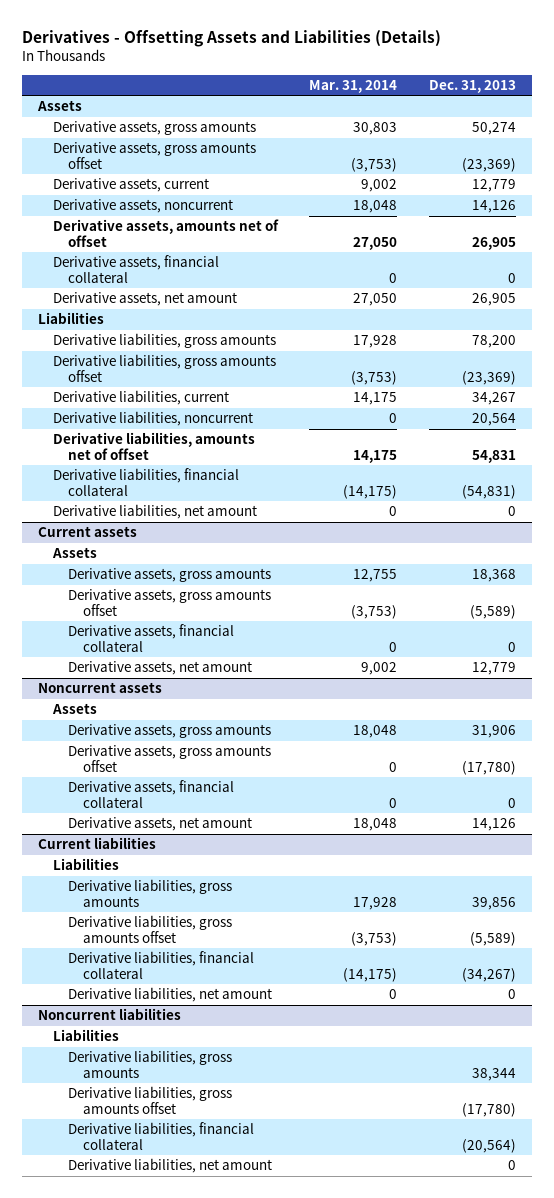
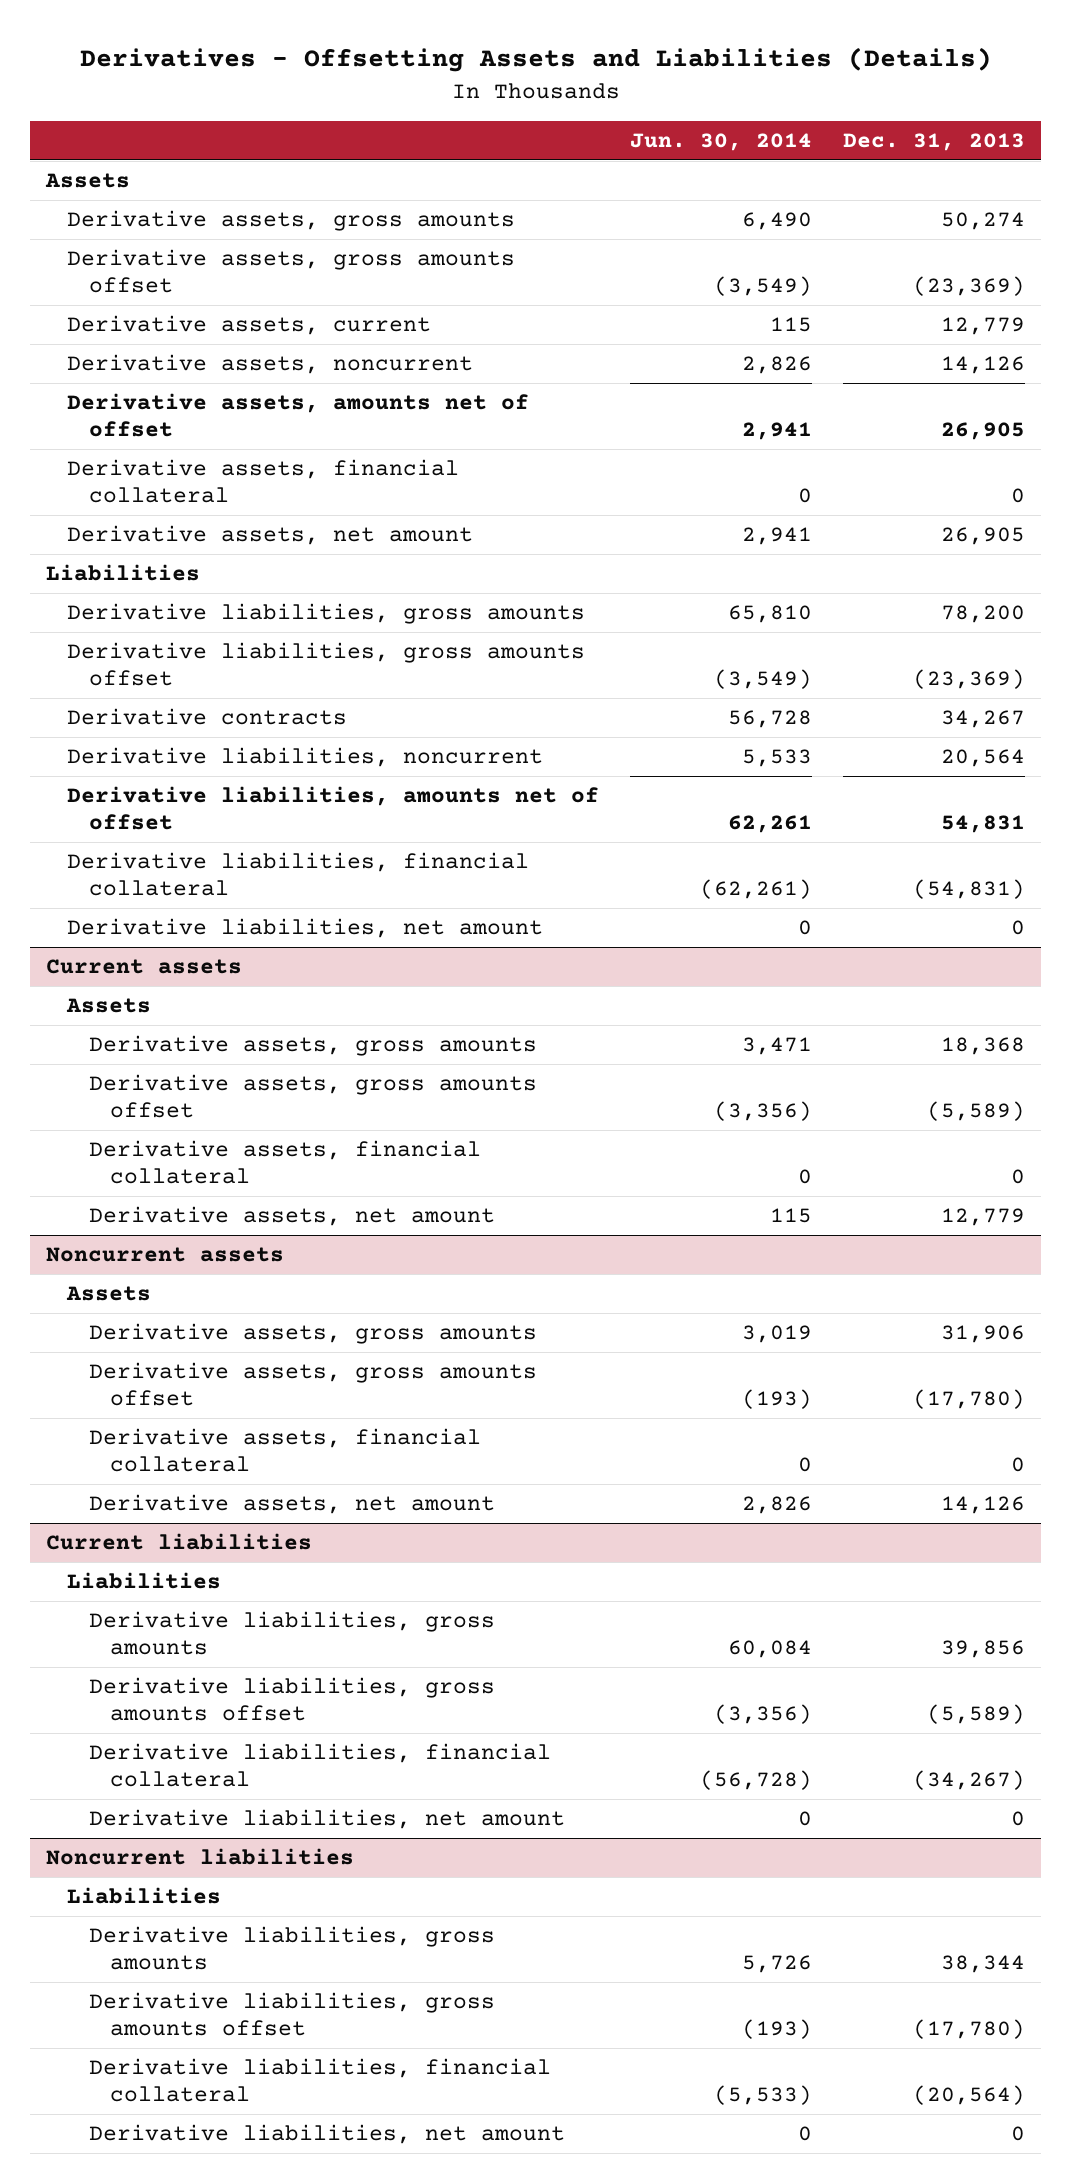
- | Mar. 31, 2014 | Dec. 31, 2013
+ | Jun. 30, 2014 | Dec. 31, 2013
- Derivative liabilities, current | 14,175 | 34,267
+ Derivative contracts | 56,728 | 34,267

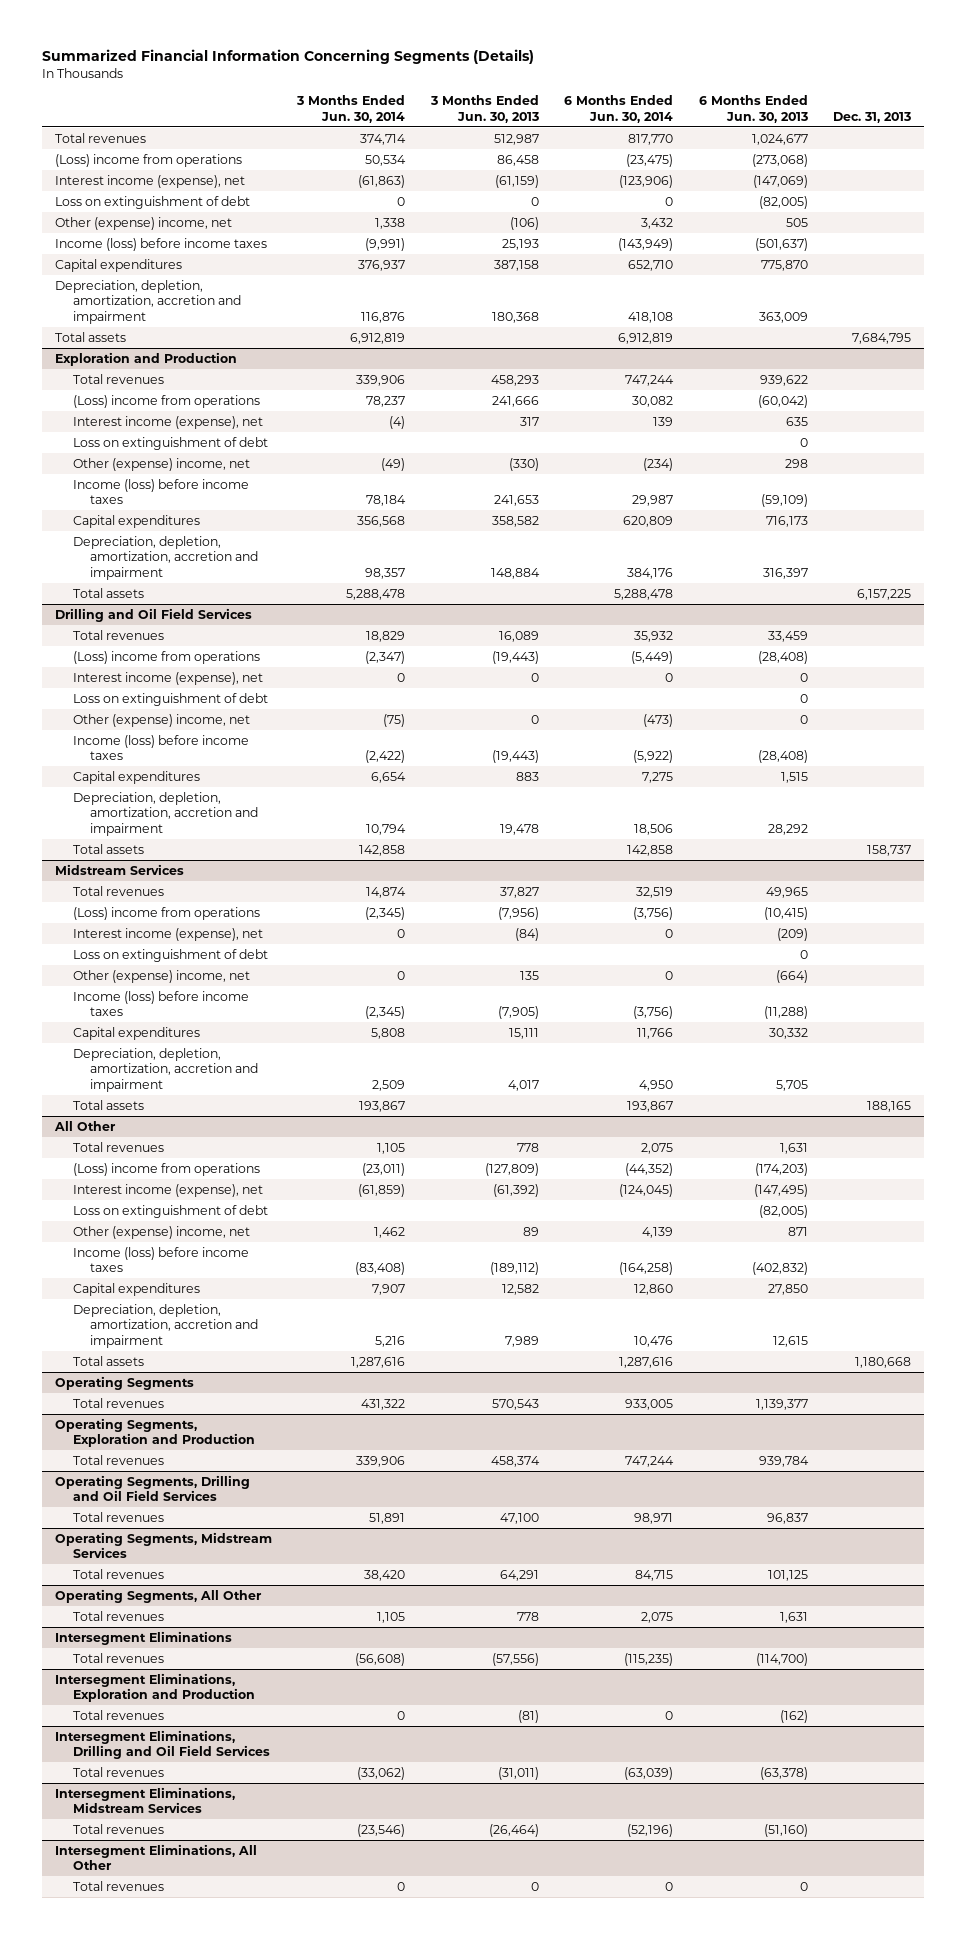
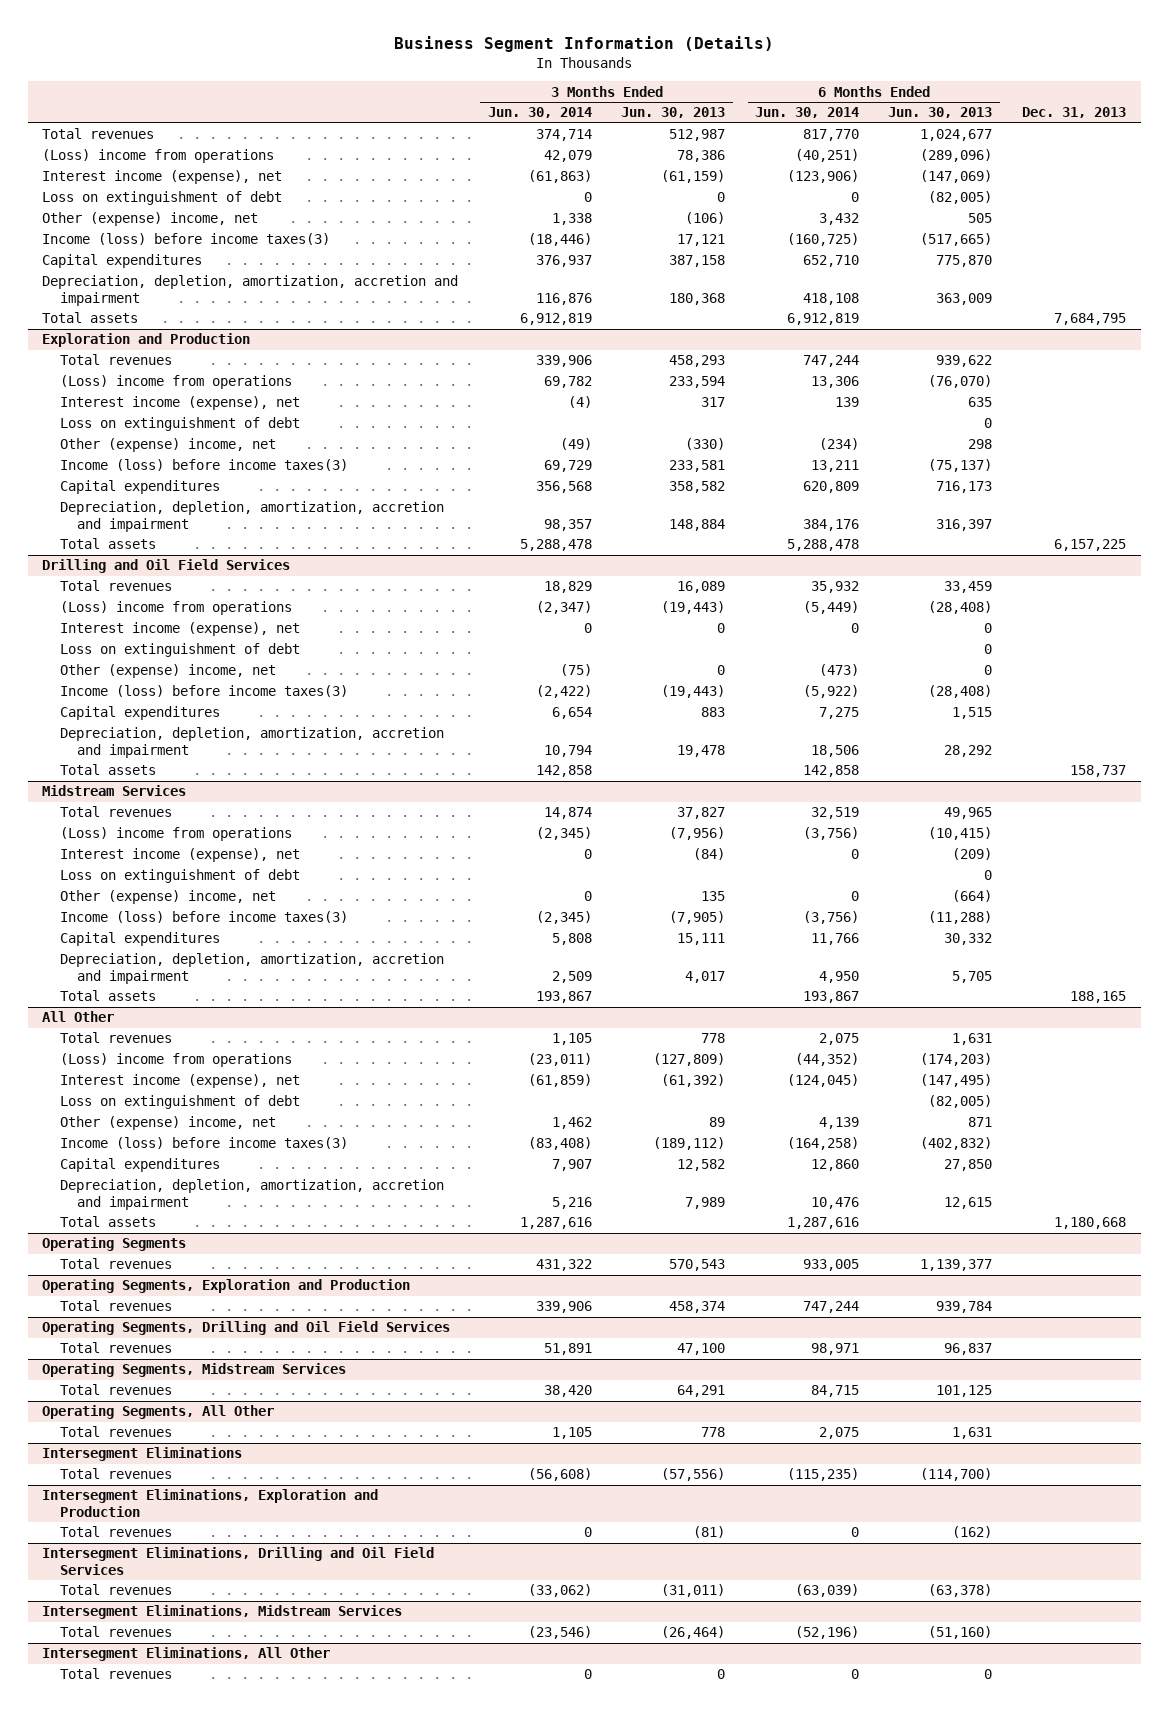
- Summarized Financial Information Concerning Segments (Details)
+ Business Segment Information (Details)
- (Loss) income from operations | 50,534 | 86,458 | (23,475) | (273,068) |
+ (Loss) income from operations | 42,079 | 78,386 | (40,251) | (289,096) |
- Income (loss) before income taxes | (9,991) | 25,193 | (143,949) | (501,637) |
+ Income (loss) before income taxes(3) | (18,446) | 17,121 | (160,725) | (517,665) |
@ Exploration and Production
- (Loss) income from operations | 78,237 | 241,666 | 30,082 | (60,042) |
+ (Loss) income from operations | 69,782 | 233,594 | 13,306 | (76,070) |
- Income (loss) before income taxes | 78,184 | 241,653 | 29,987 | (59,109) |
+ Income (loss) before income taxes(3) | 69,729 | 233,581 | 13,211 | (75,137) |
@ Drilling and Oil Field Services
- Income (loss) before income taxes | (2,422) | (19,443) | (5,922) | (28,408) |
+ Income (loss) before income taxes(3) | (2,422) | (19,443) | (5,922) | (28,408) |
@ Midstream Services
- Income (loss) before income taxes | (2,345) | (7,905) | (3,756) | (11,288) |
+ Income (loss) before income taxes(3) | (2,345) | (7,905) | (3,756) | (11,288) |
@ All Other
- Income (loss) before income taxes | (83,408) | (189,112) | (164,258) | (402,832) |
+ Income (loss) before income taxes(3) | (83,408) | (189,112) | (164,258) | (402,832) |

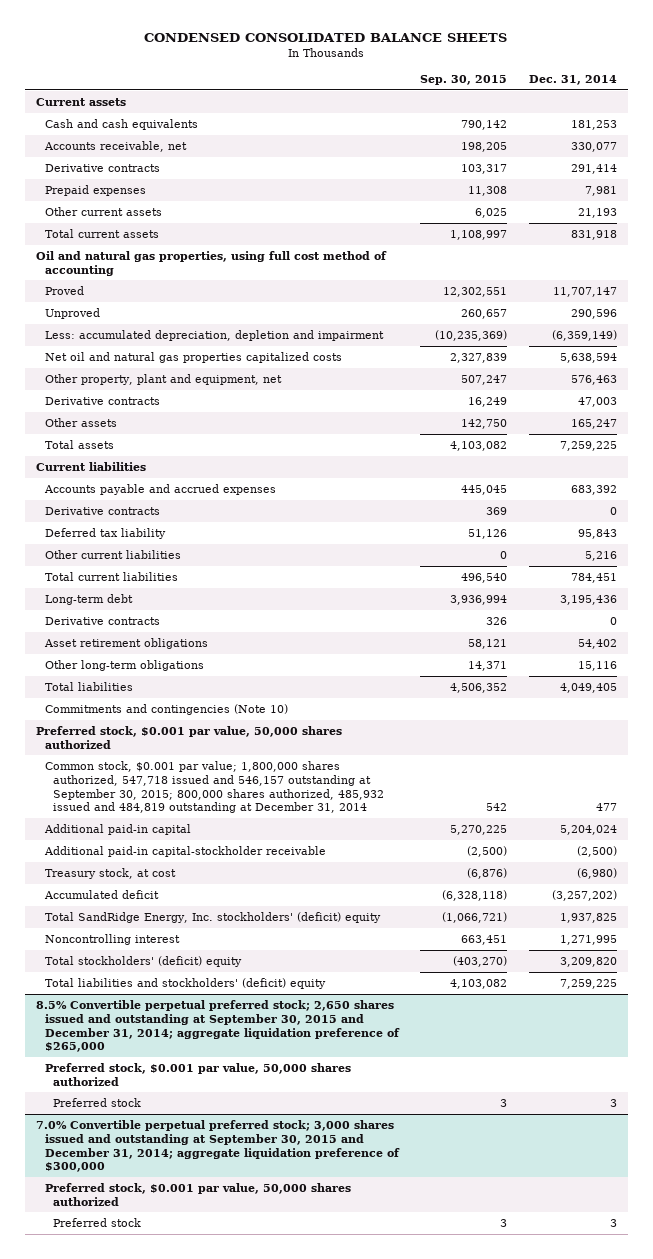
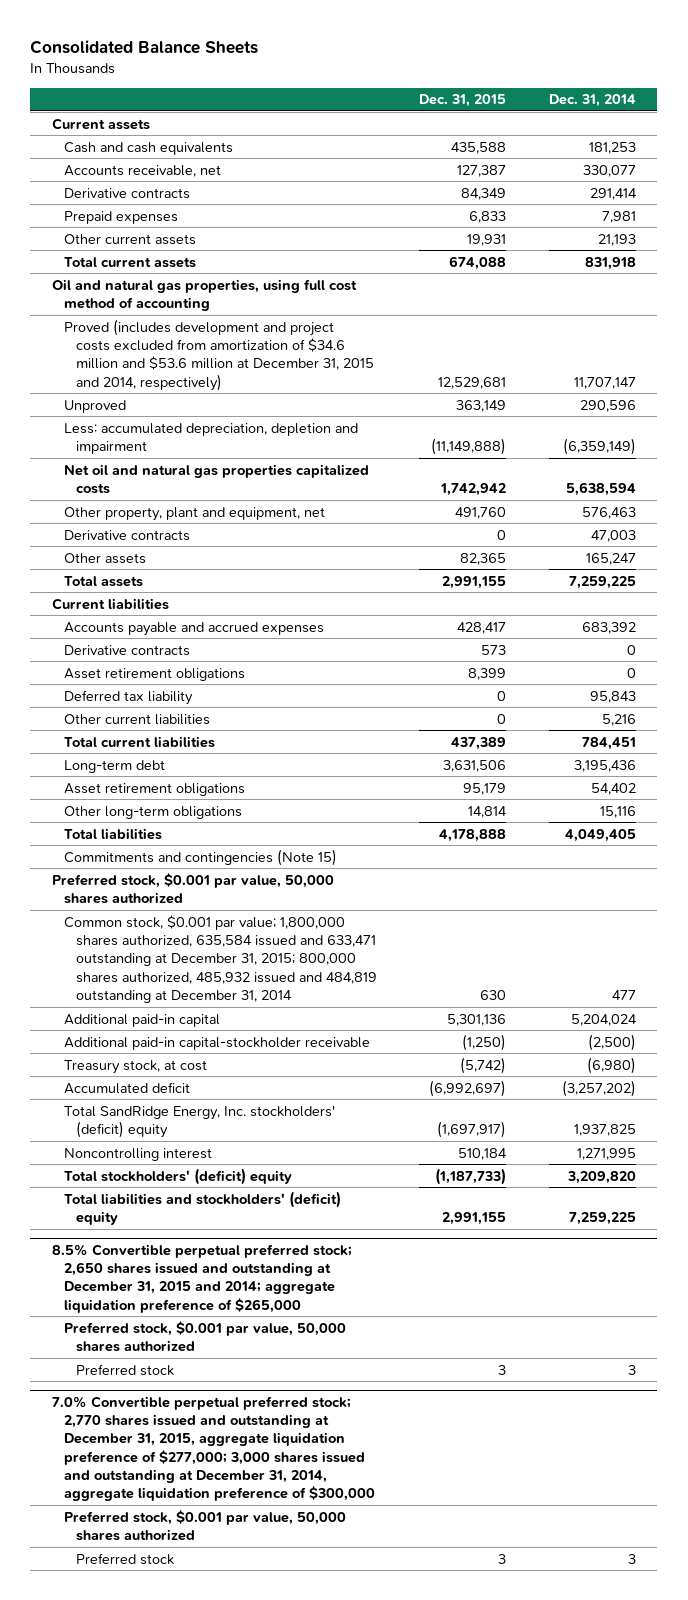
- CONDENSED CONSOLIDATED BALANCE SHEETS
+ Consolidated Balance Sheets
- | Sep. 30, 2015 | Dec. 31, 2014
+ | Dec. 31, 2015 | Dec. 31, 2014
- Proved | 12,302,551 | 11,707,147
+ Proved (includes development and project costs excluded from amortization of $34.6 million and $53.6 million at December 31, 2015 and 2014, respectively) | 12,529,681 | 11,707,147
+ Asset retirement obligations | 8,399 | 0
- Derivative contracts | 326 | 0
- Commitments and contingencies (Note 10)
+ Commitments and contingencies (Note 15)
- Common stock, $0.001 par value; 1,800,000 shares authorized, 547,718 issued and 546,157 outstanding at September 30, 2015; 800,000 shares authorized, 485,932 issued and 484,819 outstanding at December 31, 2014 | 542 | 477
+ Common stock, $0.001 par value; 1,800,000 shares authorized, 635,584 issued and 633,471 outstanding at December 31, 2015; 800,000 shares authorized, 485,932 issued and 484,819 outstanding at December 31, 2014 | 630 | 477
- 8.5% Convertible perpetual preferred stock; 2,650 shares issued and outstanding at September 30, 2015 and December 31, 2014; aggregate liquidation preference of $265,000
+ 8.5% Convertible perpetual preferred stock; 2,650 shares issued and outstanding at December 31, 2015 and 2014; aggregate liquidation preference of $265,000
- 7.0% Convertible perpetual preferred stock; 3,000 shares issued and outstanding at September 30, 2015 and December 31, 2014; aggregate liquidation preference of $300,000
+ 7.0% Convertible perpetual preferred stock; 2,770 shares issued and outstanding at December 31, 2015, aggregate liquidation preference of $277,000; 3,000 shares issued and outstanding at December 31, 2014, aggregate liquidation preference of $300,000

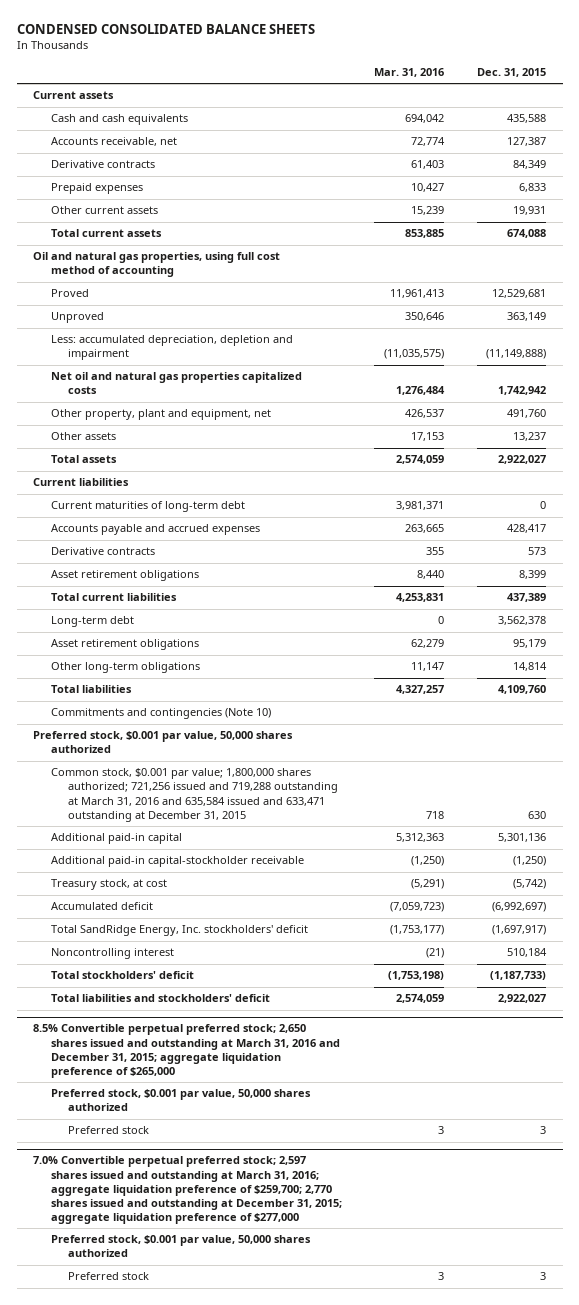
- Consolidated Balance Sheets
+ CONDENSED CONSOLIDATED BALANCE SHEETS
- | Dec. 31, 2015 | Dec. 31, 2014
+ | Mar. 31, 2016 | Dec. 31, 2015
- Proved (includes development and project costs excluded from amortization of $34.6 million and $53.6 million at December 31, 2015 and 2014, respectively) | 12,529,681 | 11,707,147
+ Proved | 11,961,413 | 12,529,681
- Derivative contracts | 0 | 47,003
- Other assets | 82,365 | 165,247
- Total assets | 2,991,155 | 7,259,225
+ Other assets | 17,153 | 13,237
+ Total assets | 2,574,059 | 2,922,027
+ Current maturities of long-term debt | 3,981,371 | 0
- Deferred tax liability | 0 | 95,843
- Other current liabilities | 0 | 5,216
- Long-term debt | 3,631,506 | 3,195,436
+ Long-term debt | 0 | 3,562,378
- Total liabilities | 4,178,888 | 4,049,405
- Commitments and contingencies (Note 15)
+ Total liabilities | 4,327,257 | 4,109,760
+ Commitments and contingencies (Note 10)
- Common stock, $0.001 par value; 1,800,000 shares authorized, 635,584 issued and 633,471 outstanding at December 31, 2015; 800,000 shares authorized, 485,932 issued and 484,819 outstanding at December 31, 2014 | 630 | 477
+ Common stock, $0.001 par value; 1,800,000 shares authorized; 721,256 issued and 719,288 outstanding at March 31, 2016 and 635,584 issued and 633,471 outstanding at December 31, 2015 | 718 | 630
- Total SandRidge Energy, Inc. stockholders' (deficit) equity | (1,697,917) | 1,937,825
+ Total SandRidge Energy, Inc. stockholders' deficit | (1,753,177) | (1,697,917)
- Total stockholders' (deficit) equity | (1,187,733) | 3,209,820
- Total liabilities and stockholders' (deficit) equity | 2,991,155 | 7,259,225
- 8.5% Convertible perpetual preferred stock; 2,650 shares issued and outstanding at December 31, 2015 and 2014; aggregate liquidation preference of $265,000
+ Total stockholders' deficit | (1,753,198) | (1,187,733)
+ Total liabilities and stockholders' deficit | 2,574,059 | 2,922,027
+ 8.5% Convertible perpetual preferred stock; 2,650 shares issued and outstanding at March 31, 2016 and December 31, 2015; aggregate liquidation preference of $265,000
- 7.0% Convertible perpetual preferred stock; 2,770 shares issued and outstanding at December 31, 2015, aggregate liquidation preference of $277,000; 3,000 shares issued and outstanding at December 31, 2014, aggregate liquidation preference of $300,000
+ 7.0% Convertible perpetual preferred stock; 2,597 shares issued and outstanding at March 31, 2016; aggregate liquidation preference of $259,700; 2,770 shares issued and outstanding at December 31, 2015; aggregate liquidation preference of $277,000

